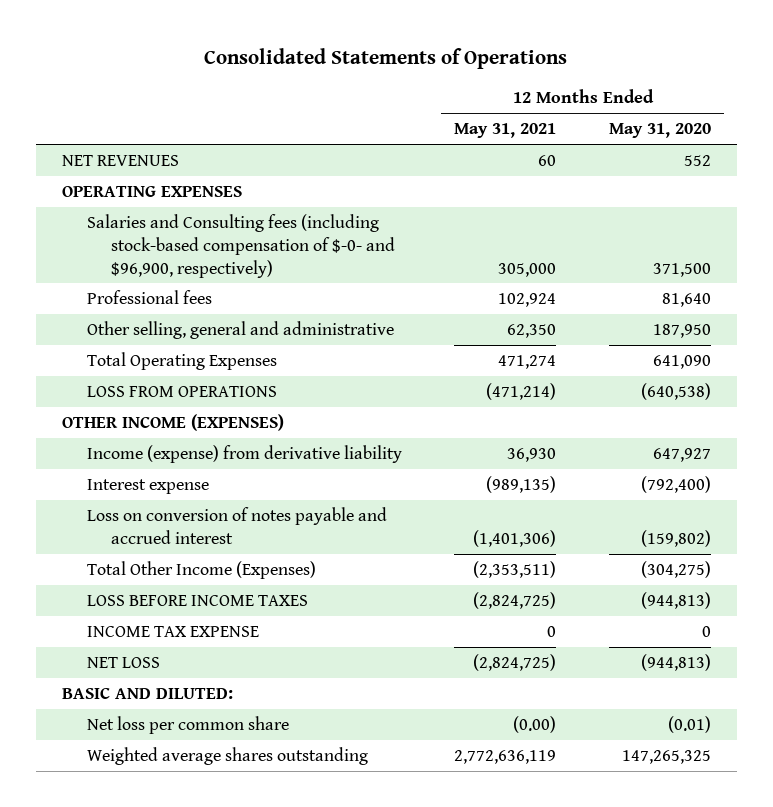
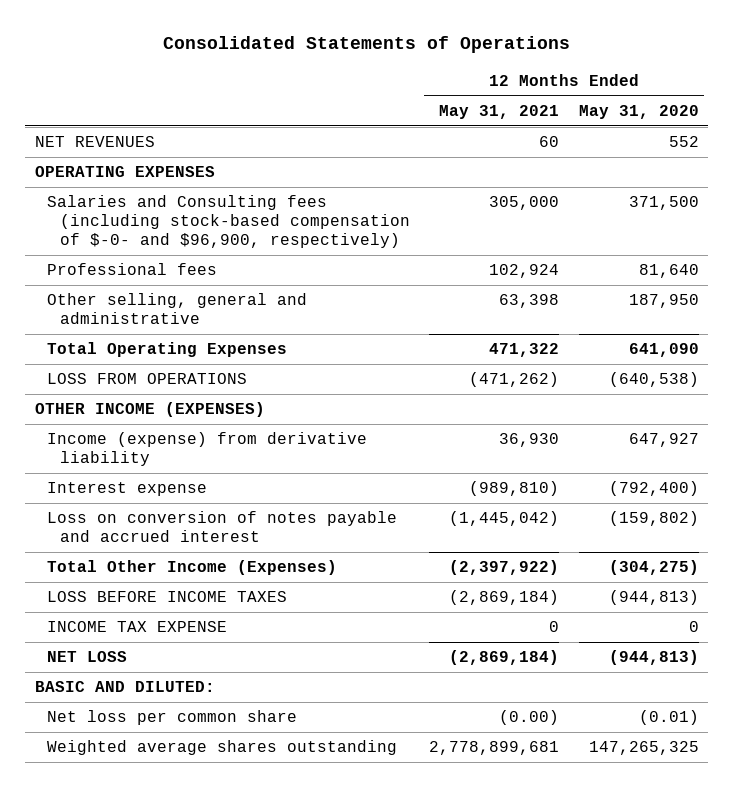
- Other selling, general and administrative | 62,350 | 187,950
- Total Operating Expenses | 471,274 | 641,090
- LOSS FROM OPERATIONS | (471,214) | (640,538)
+ Other selling, general and administrative | 63,398 | 187,950
+ Total Operating Expenses | 471,322 | 641,090
+ LOSS FROM OPERATIONS | (471,262) | (640,538)
- Interest expense | (989,135) | (792,400)
- Loss on conversion of notes payable and accrued interest | (1,401,306) | (159,802)
- Total Other Income (Expenses) | (2,353,511) | (304,275)
- LOSS BEFORE INCOME TAXES | (2,824,725) | (944,813)
+ Interest expense | (989,810) | (792,400)
+ Loss on conversion of notes payable and accrued interest | (1,445,042) | (159,802)
+ Total Other Income (Expenses) | (2,397,922) | (304,275)
+ LOSS BEFORE INCOME TAXES | (2,869,184) | (944,813)
- NET LOSS | (2,824,725) | (944,813)
+ NET LOSS | (2,869,184) | (944,813)
- Weighted average shares outstanding | 2,772,636,119 | 147,265,325
+ Weighted average shares outstanding | 2,778,899,681 | 147,265,325

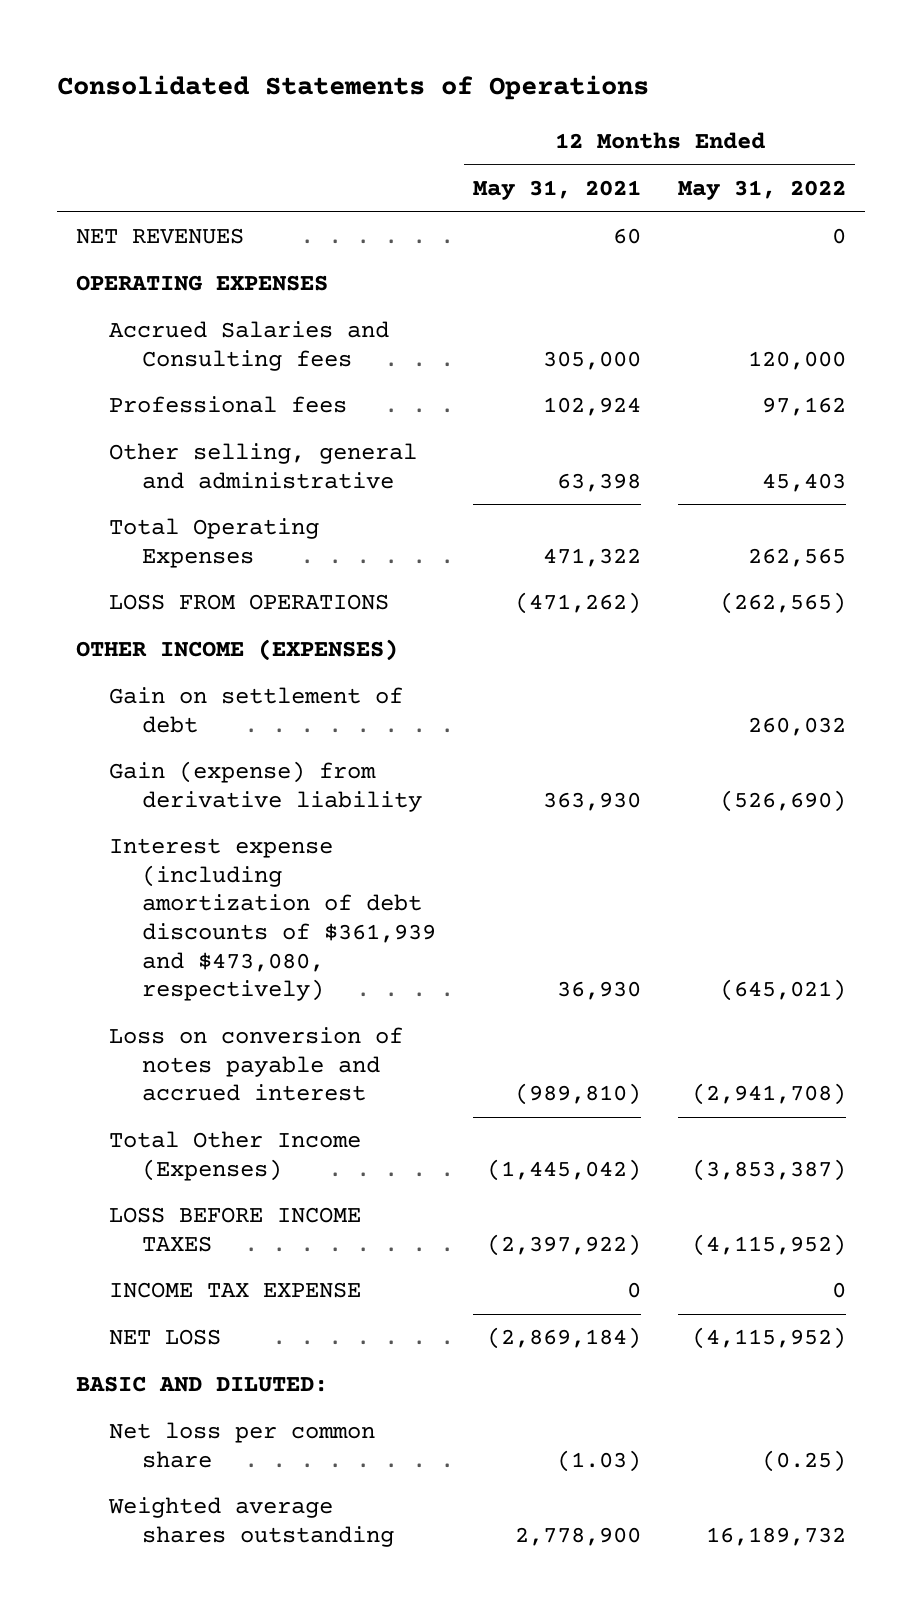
- | 12 Months Ended May 31, 2021 | 12 Months Ended May 31, 2020
+ | 12 Months Ended May 31, 2021 | 12 Months Ended May 31, 2022
- Salaries and Consulting fees (including stock-based compensation of $-0- and $96,900, respectively) | 305,000 | 371,500
+ Accrued Salaries and Consulting fees | 305,000 | 120,000
- Income (expense) from derivative liability | 36,930 | 647,927
- Interest expense | (989,810) | (792,400)
- Loss on conversion of notes payable and accrued interest | (1,445,042) | (159,802)
- Total Other Income (Expenses) | (2,397,922) | (304,275)
- LOSS BEFORE INCOME TAXES | (2,869,184) | (944,813)
+ Gain on settlement of debt | | 260,032
+ Gain (expense) from derivative liability | 363,930 | (526,690)
+ Interest expense (including amortization of debt discounts of $361,939 and $473,080, respectively) | 36,930 | (645,021)
+ Loss on conversion of notes payable and accrued interest | (989,810) | (2,941,708)
+ Total Other Income (Expenses) | (1,445,042) | (3,853,387)
+ LOSS BEFORE INCOME TAXES | (2,397,922) | (4,115,952)
- Net loss per common share | (0.00) | (0.01)
- Weighted average shares outstanding | 2,778,899,681 | 147,265,325
+ Net loss per common share | (1.03) | (0.25)
+ Weighted average shares outstanding | 2,778,900 | 16,189,732

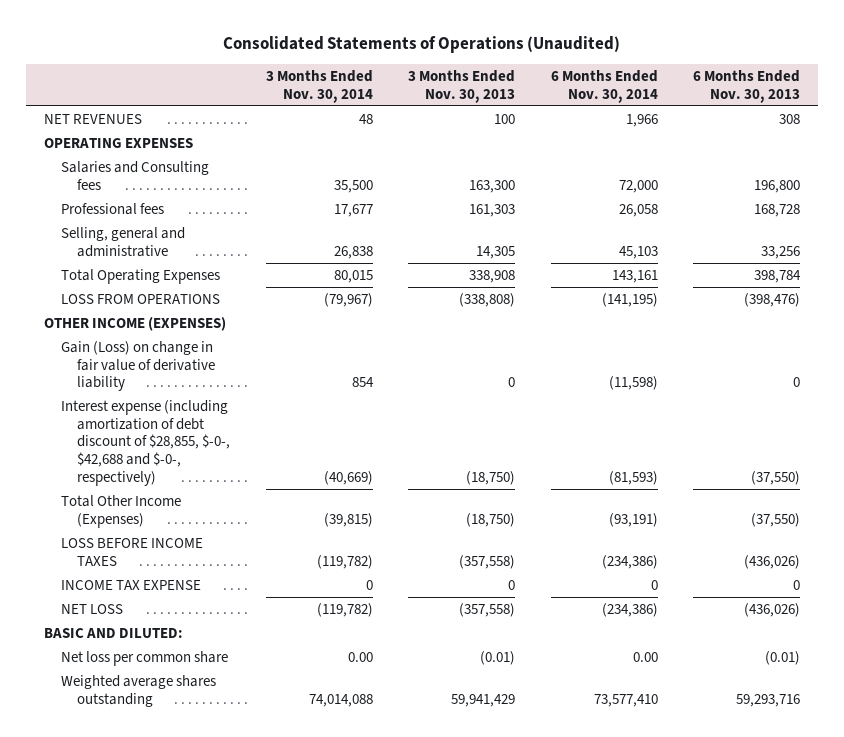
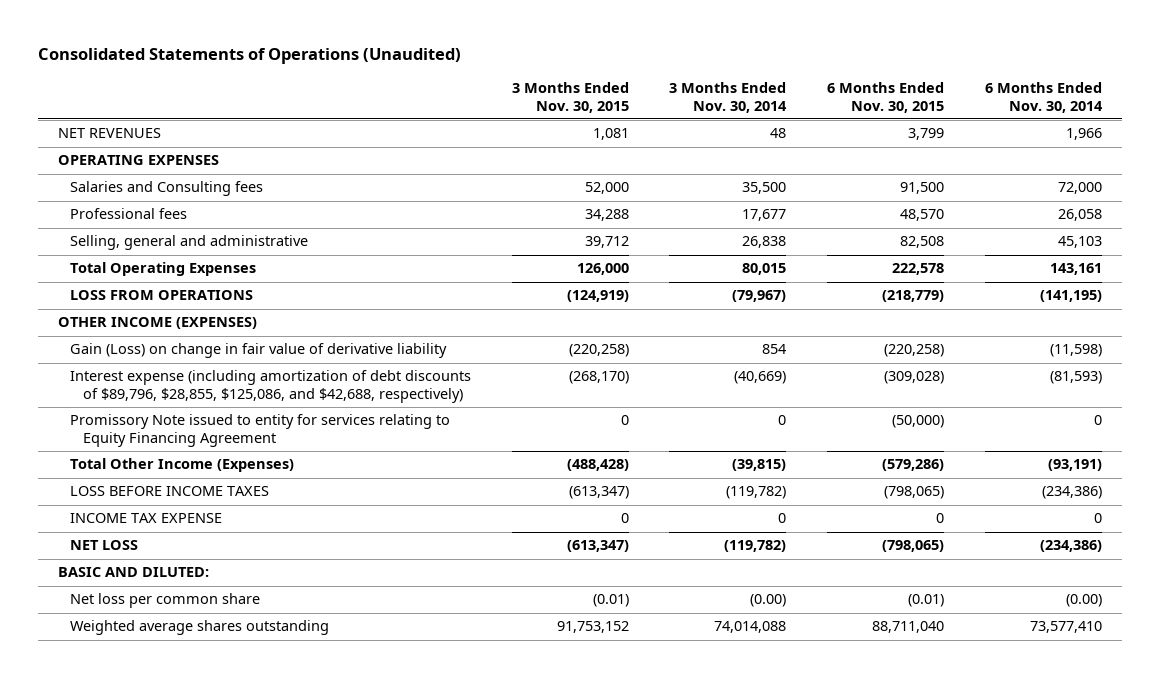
- | 3 Months Ended Nov. 30, 2014 | 3 Months Ended Nov. 30, 2013 | 6 Months Ended Nov. 30, 2014 | 6 Months Ended Nov. 30, 2013
+ | 3 Months Ended Nov. 30, 2015 | 3 Months Ended Nov. 30, 2014 | 6 Months Ended Nov. 30, 2015 | 6 Months Ended Nov. 30, 2014
- Interest expense (including amortization of debt discount of $28,855, $-0-, $42,688 and $-0-, respectively) | (40,669) | (18,750) | (81,593) | (37,550)
+ Interest expense (including amortization of debt discounts of $89,796, $28,855, $125,086, and $42,688, respectively) | (268,170) | (40,669) | (309,028) | (81,593)
+ Promissory Note issued to entity for services relating to Equity Financing Agreement | 0 | 0 | (50,000) | 0
- Net loss per common share | 0.00 | (0.01) | 0.00 | (0.01)
+ Net loss per common share | (0.01) | (0.00) | (0.01) | (0.00)

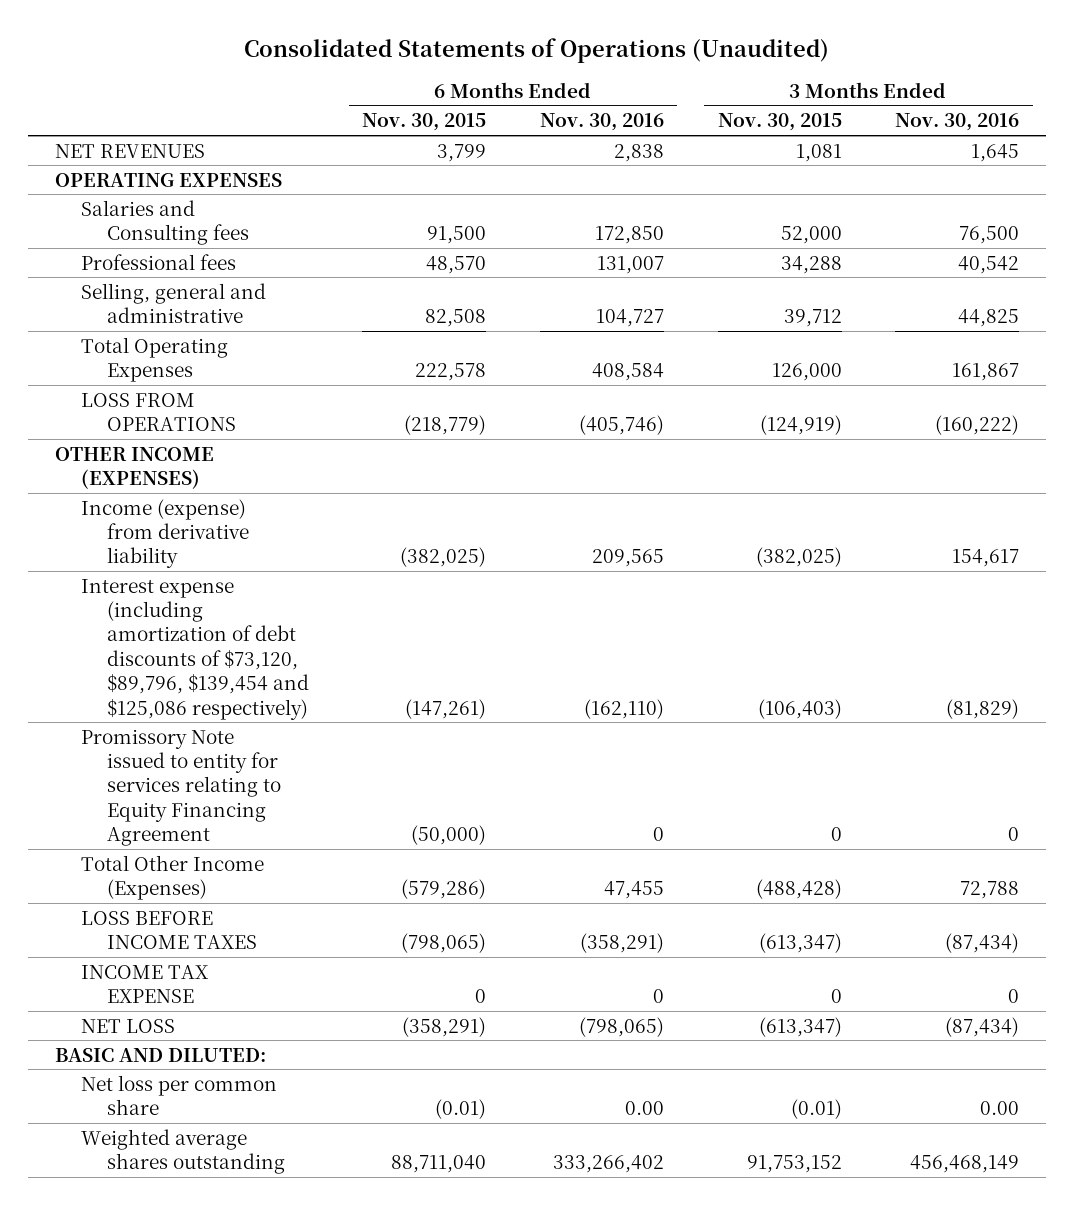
- | 3 Months Ended Nov. 30, 2015 | 3 Months Ended Nov. 30, 2014 | 6 Months Ended Nov. 30, 2015 | 6 Months Ended Nov. 30, 2014
+ | 6 Months Ended Nov. 30, 2015 | 6 Months Ended Nov. 30, 2016 | 3 Months Ended Nov. 30, 2015 | 3 Months Ended Nov. 30, 2016
- Gain (Loss) on change in fair value of derivative liability | (220,258) | 854 | (220,258) | (11,598)
- Interest expense (including amortization of debt discounts of $89,796, $28,855, $125,086, and $42,688, respectively) | (268,170) | (40,669) | (309,028) | (81,593)
+ Income (expense) from derivative liability | (382,025) | 209,565 | (382,025) | 154,617
+ Interest expense (including amortization of debt discounts of $73,120, $89,796, $139,454 and $125,086 respectively) | (147,261) | (162,110) | (106,403) | (81,829)
- NET LOSS | (613,347) | (119,782) | (798,065) | (234,386)
+ NET LOSS | (358,291) | (798,065) | (613,347) | (87,434)

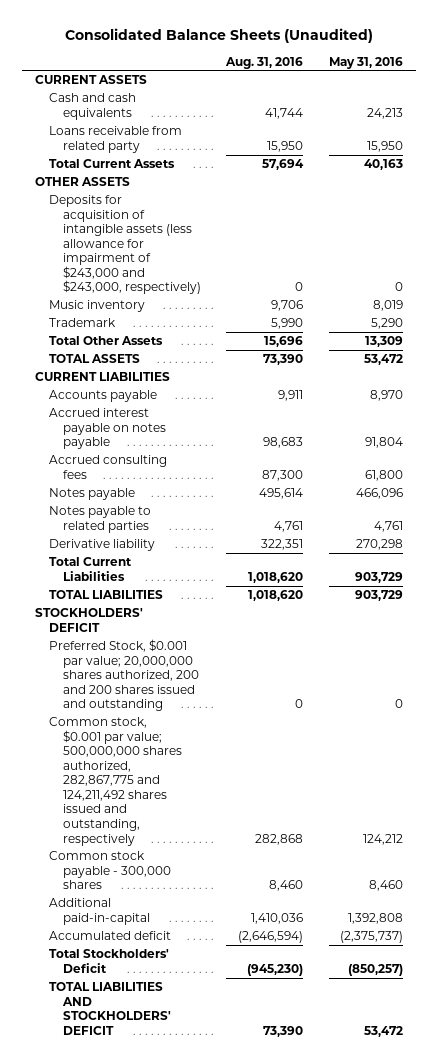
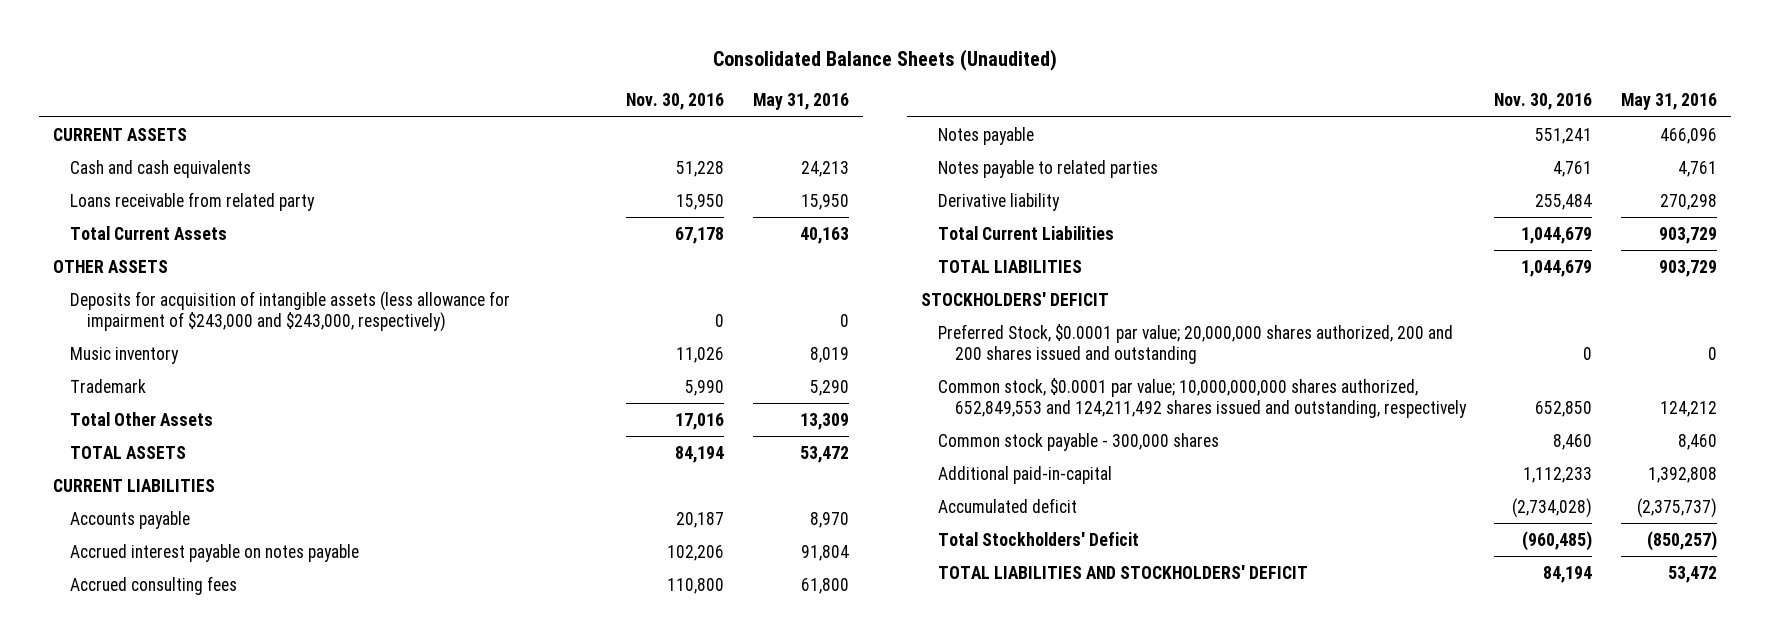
- | Aug. 31, 2016 | May 31, 2016
+ | Nov. 30, 2016 | May 31, 2016
- Preferred Stock, $0.001 par value; 20,000,000 shares authorized, 200 and 200 shares issued and outstanding | 0 | 0
- Common stock, $0.001 par value; 500,000,000 shares authorized, 282,867,775 and 124,211,492 shares issued and outstanding, respectively | 282,868 | 124,212
+ Preferred Stock, $0.0001 par value; 20,000,000 shares authorized, 200 and 200 shares issued and outstanding | 0 | 0
+ Common stock, $0.0001 par value; 10,000,000,000 shares authorized, 652,849,553 and 124,211,492 shares issued and outstanding, respectively | 652,850 | 124,212

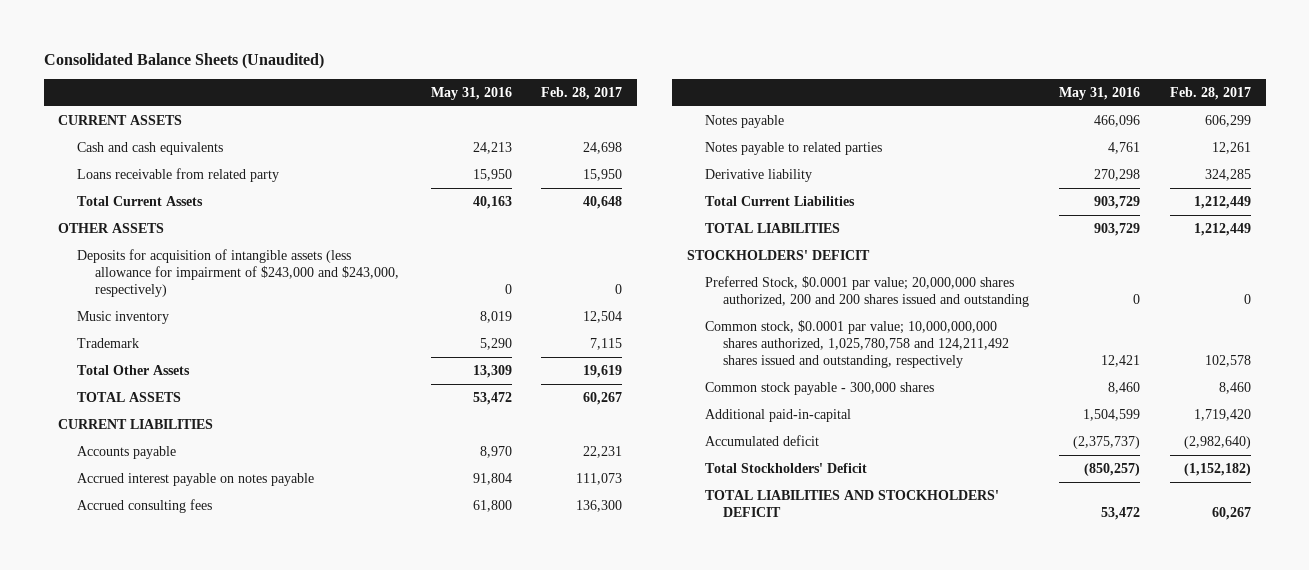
- | Nov. 30, 2016 | May 31, 2016
+ | May 31, 2016 | Feb. 28, 2017
- Common stock, $0.0001 par value; 10,000,000,000 shares authorized, 652,849,553 and 124,211,492 shares issued and outstanding, respectively | 652,850 | 124,212
+ Common stock, $0.0001 par value; 10,000,000,000 shares authorized, 1,025,780,758 and 124,211,492 shares issued and outstanding, respectively | 12,421 | 102,578
- Additional paid-in-capital | 1,112,233 | 1,392,808
+ Additional paid-in-capital | 1,504,599 | 1,719,420

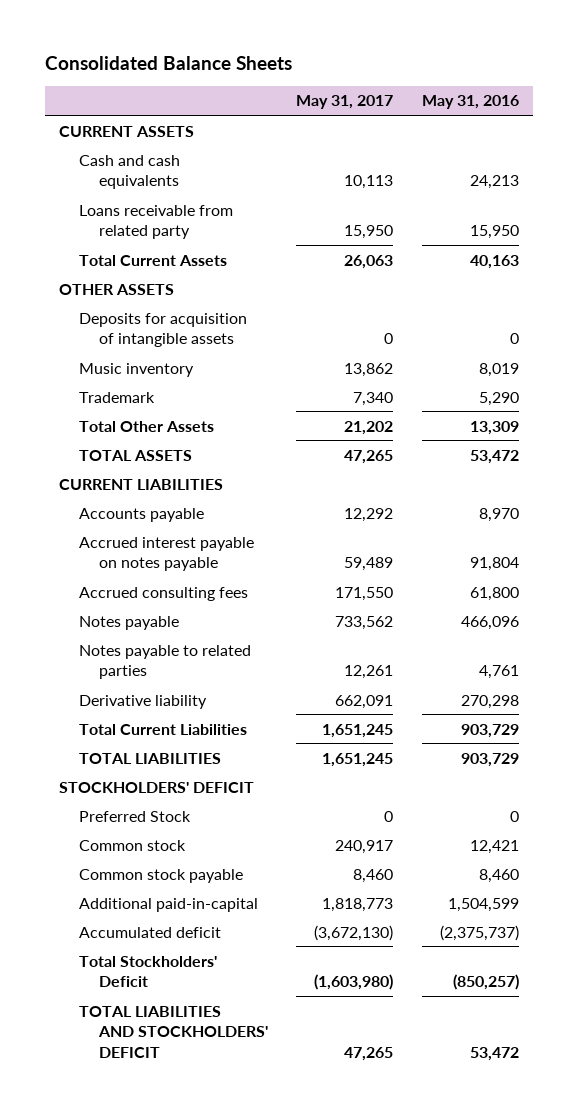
- Consolidated Balance Sheets (Unaudited)
+ Consolidated Balance Sheets
- | May 31, 2016 | Feb. 28, 2017
+ | May 31, 2017 | May 31, 2016
- Deposits for acquisition of intangible assets (less allowance for impairment of $243,000 and $243,000, respectively) | 0 | 0
+ Deposits for acquisition of intangible assets | 0 | 0
- Preferred Stock, $0.0001 par value; 20,000,000 shares authorized, 200 and 200 shares issued and outstanding | 0 | 0
- Common stock, $0.0001 par value; 10,000,000,000 shares authorized, 1,025,780,758 and 124,211,492 shares issued and outstanding, respectively | 12,421 | 102,578
- Common stock payable - 300,000 shares | 8,460 | 8,460
+ Preferred Stock | 0 | 0
+ Common stock | 240,917 | 12,421
+ Common stock payable | 8,460 | 8,460

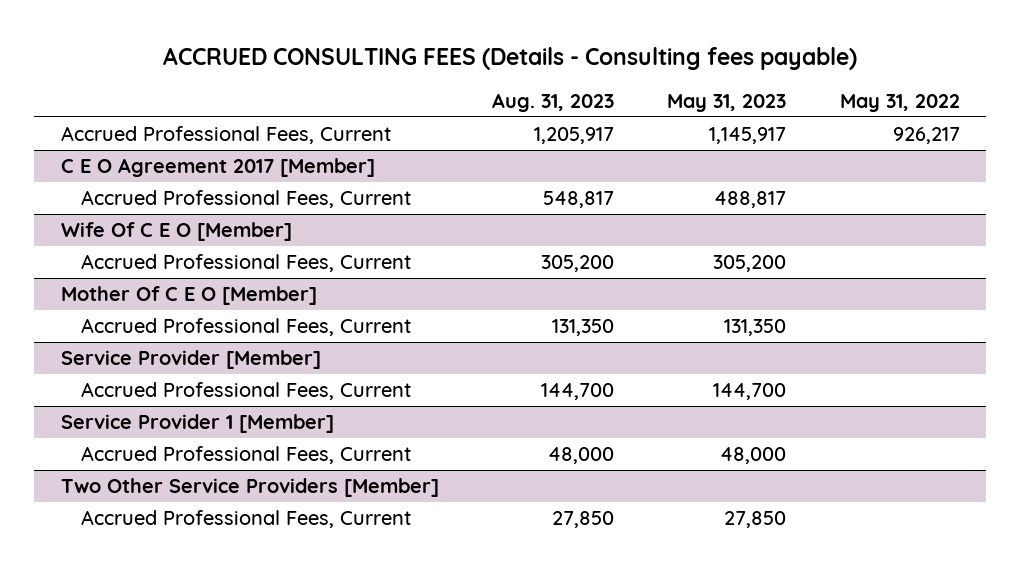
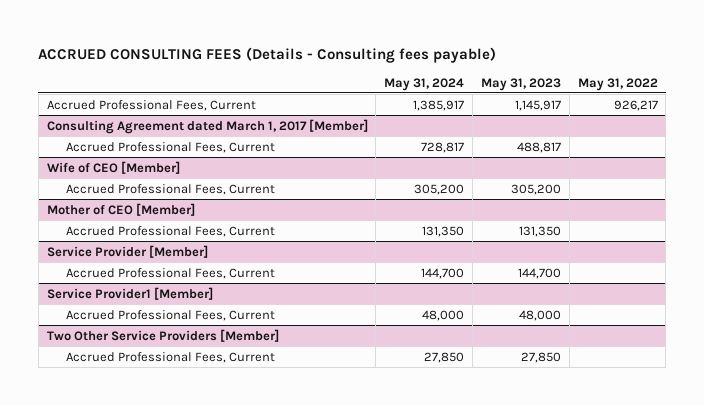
- | Aug. 31, 2023 | May 31, 2023 | May 31, 2022
+ | May 31, 2024 | May 31, 2023 | May 31, 2022
- C E O Agreement 2017 [Member]
+ Consulting Agreement dated March 1, 2017 [Member]
- Wife Of C E O [Member]
+ Wife of CEO [Member]
- Mother Of C E O [Member]
+ Mother of CEO [Member]
- Service Provider 1 [Member]
+ Service Provider1 [Member]

